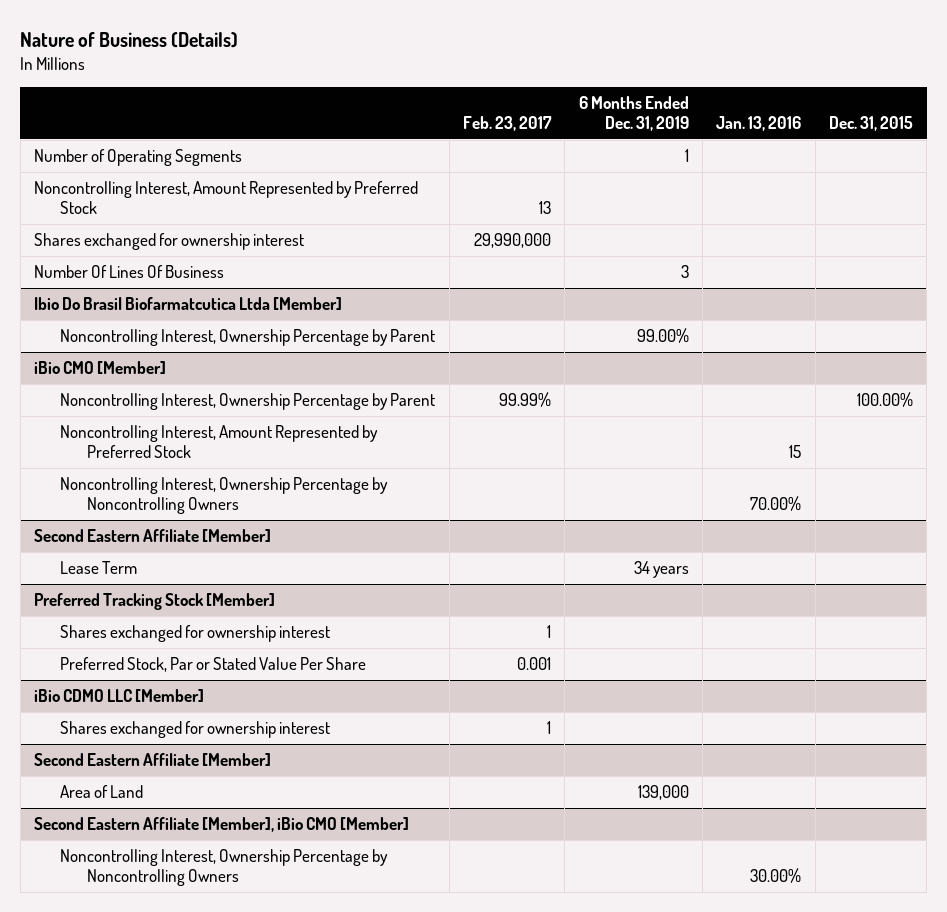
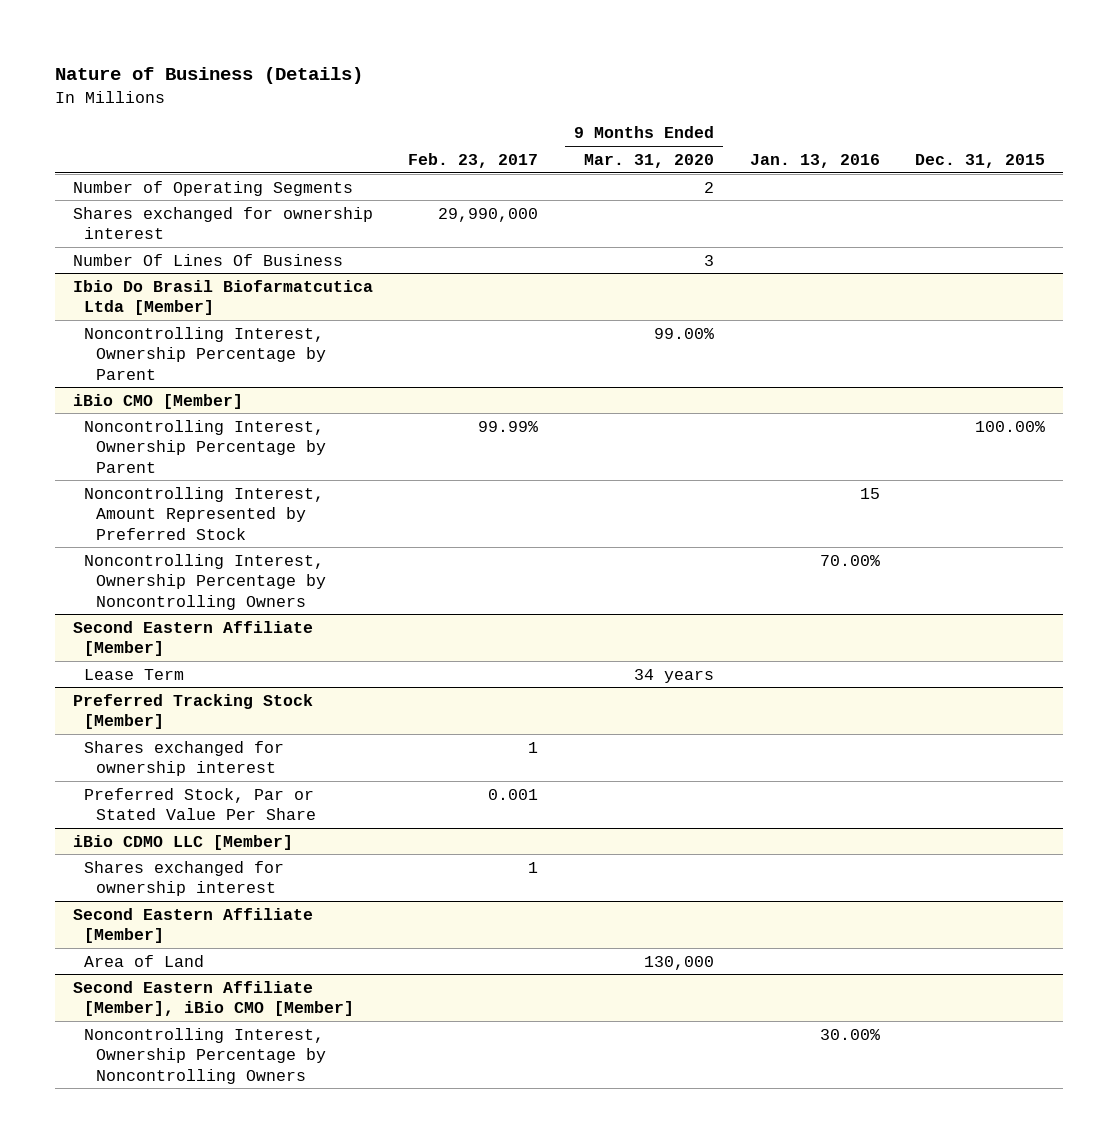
- | Feb. 23, 2017 | 6 Months Ended Dec. 31, 2019 | Jan. 13, 2016 | Dec. 31, 2015
+ | Feb. 23, 2017 | 9 Months Ended Mar. 31, 2020 | Jan. 13, 2016 | Dec. 31, 2015
- Noncontrolling Interest, Amount Represented by Preferred Stock | 13 | | |

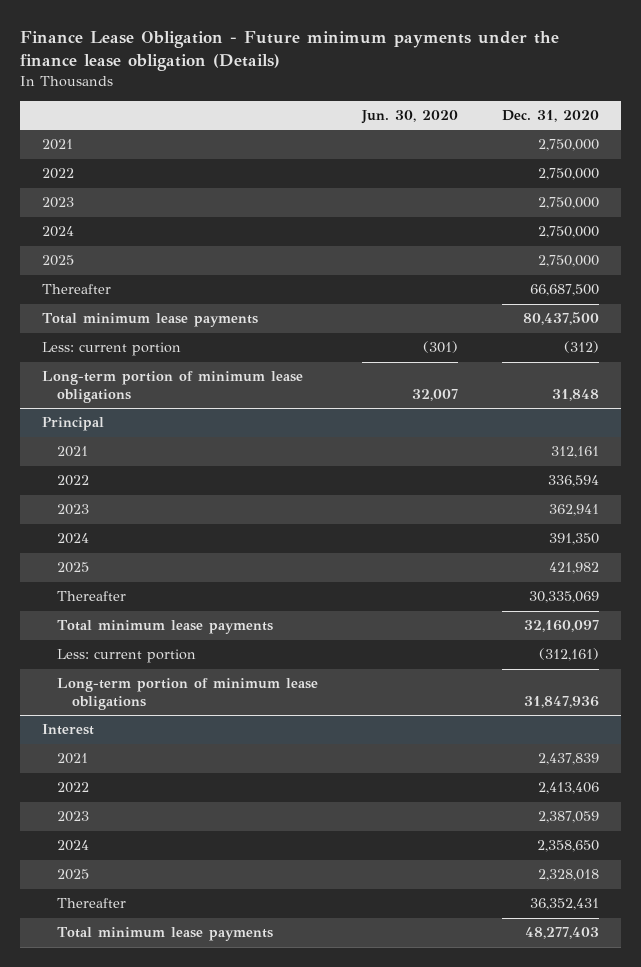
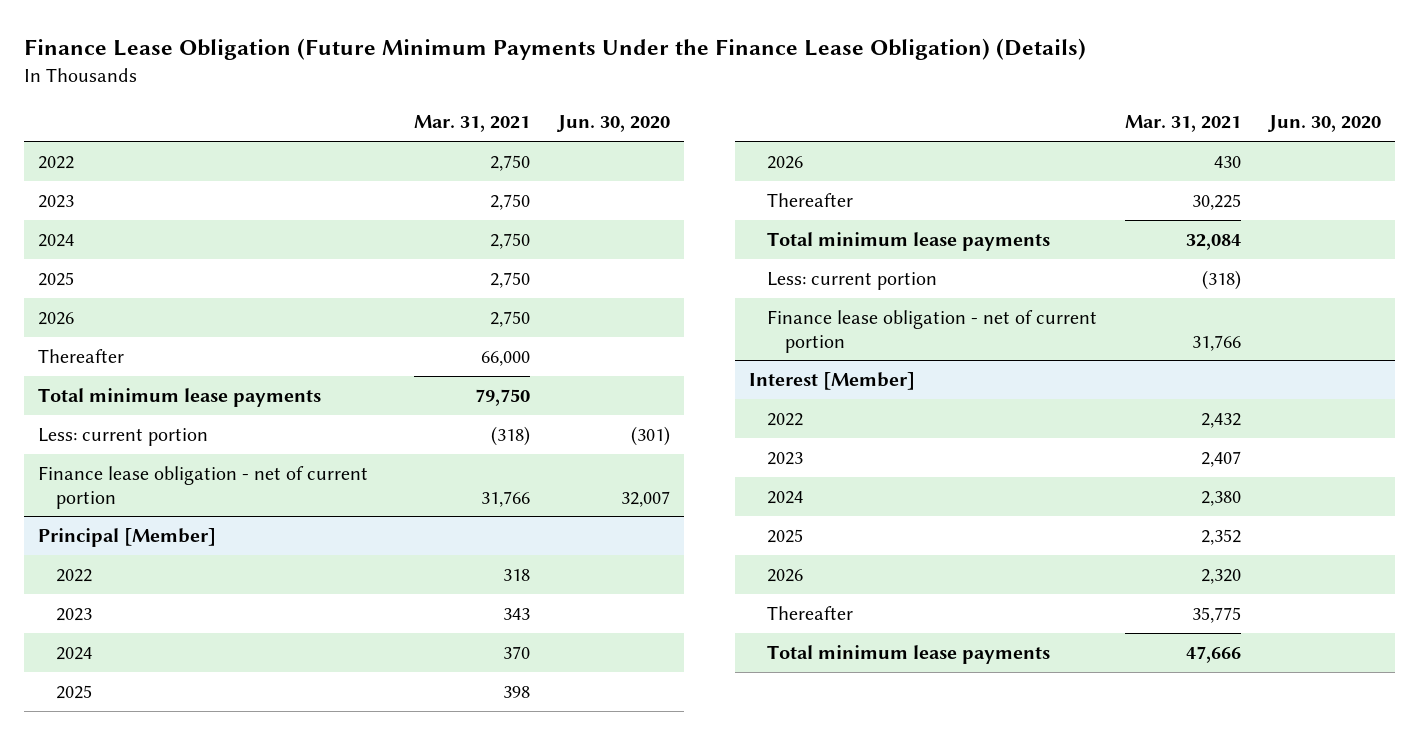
- Finance Lease Obligation - Future minimum payments under the finance lease obligation (Details)
+ Finance Lease Obligation (Future Minimum Payments Under the Finance Lease Obligation) (Details)
- | Jun. 30, 2020 | Dec. 31, 2020
+ | Mar. 31, 2021 | Jun. 30, 2020
- 2021 | | 2,750,000
+ 2026 | 2,750 |
- Long-term portion of minimum lease obligations | 32,007 | 31,848
- Principal
- 2021 | | 312,161
+ Finance lease obligation - net of current portion | 31,766 | 32,007
+ Principal [Member]
+ 2026 | 430 |
- Long-term portion of minimum lease obligations | | 31,847,936
- Interest
- 2021 | | 2,437,839
+ Finance lease obligation - net of current portion | 31,766 |
+ Interest [Member]
+ 2026 | 2,320 |

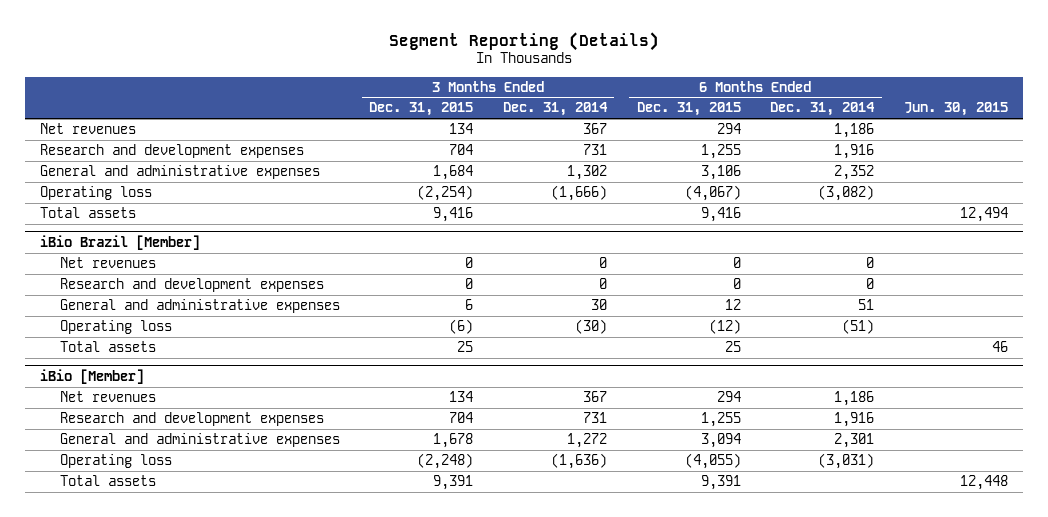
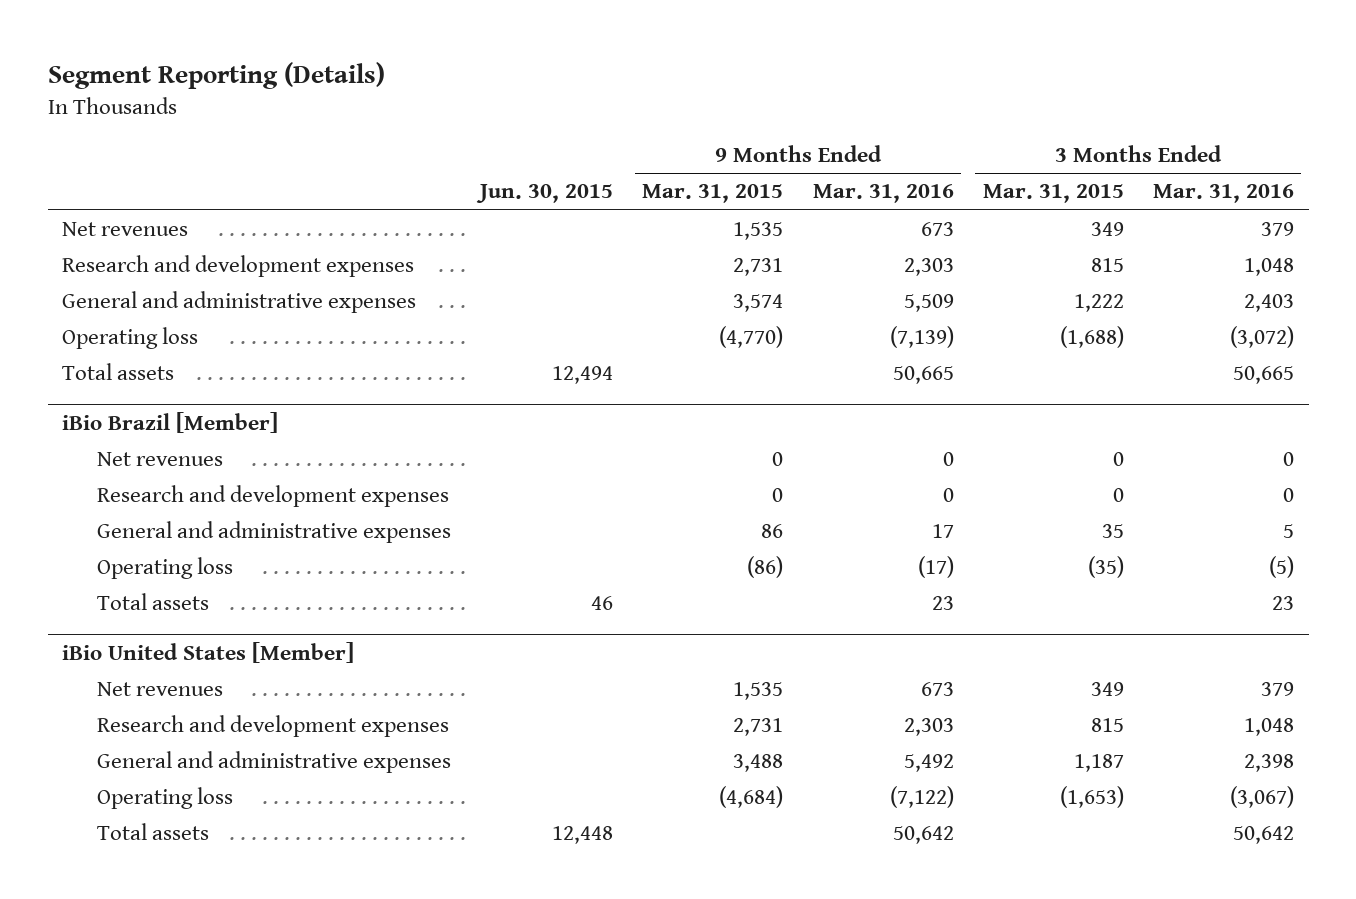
- | 3 Months Ended Dec. 31, 2015 | 3 Months Ended Dec. 31, 2014 | 6 Months Ended Dec. 31, 2015 | 6 Months Ended Dec. 31, 2014 | Jun. 30, 2015
+ | Jun. 30, 2015 | 9 Months Ended Mar. 31, 2015 | 9 Months Ended Mar. 31, 2016 | 3 Months Ended Mar. 31, 2015 | 3 Months Ended Mar. 31, 2016
- iBio [Member]
+ iBio United States [Member]

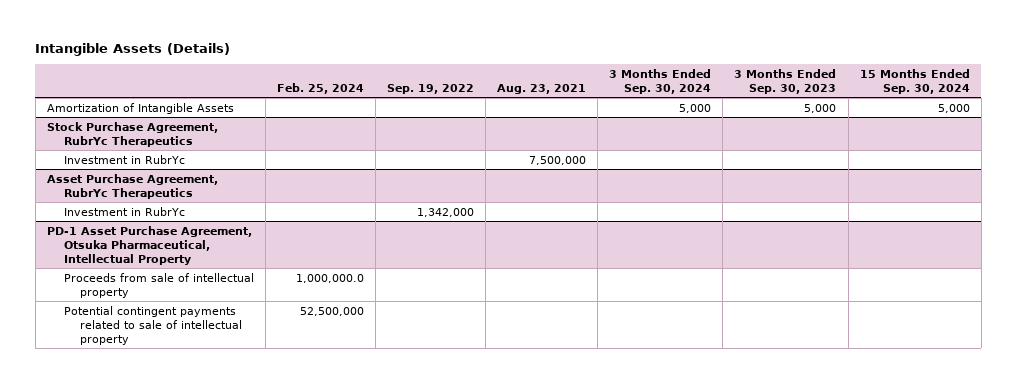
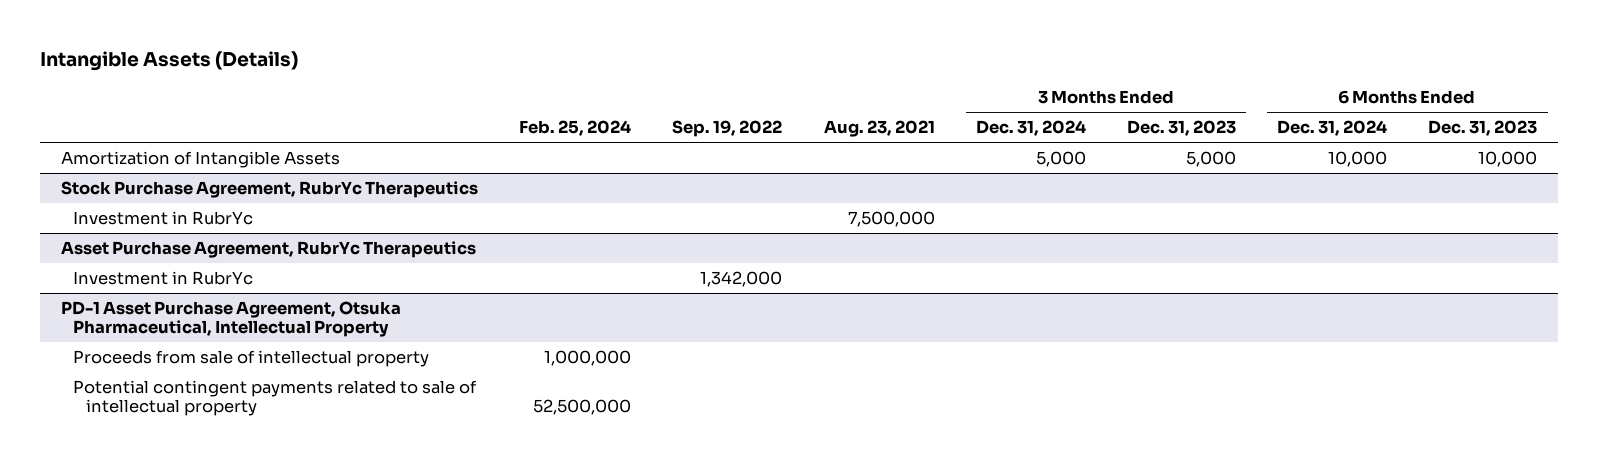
- | Feb. 25, 2024 | Sep. 19, 2022 | Aug. 23, 2021 | 3 Months Ended Sep. 30, 2024 | 3 Months Ended Sep. 30, 2023 | 15 Months Ended Sep. 30, 2024
+ | Feb. 25, 2024 | Sep. 19, 2022 | Aug. 23, 2021 | 3 Months Ended Dec. 31, 2024 | 3 Months Ended Dec. 31, 2023 | 6 Months Ended Dec. 31, 2024 | 6 Months Ended Dec. 31, 2023
@ PD-1 Asset Purchase Agreement, Otsuka Pharmaceutical, Intellectual Property
- Proceeds from sale of intellectual property | 1,000,000.0 | | | | |
+ Proceeds from sale of intellectual property | 1,000,000 | | | | | |

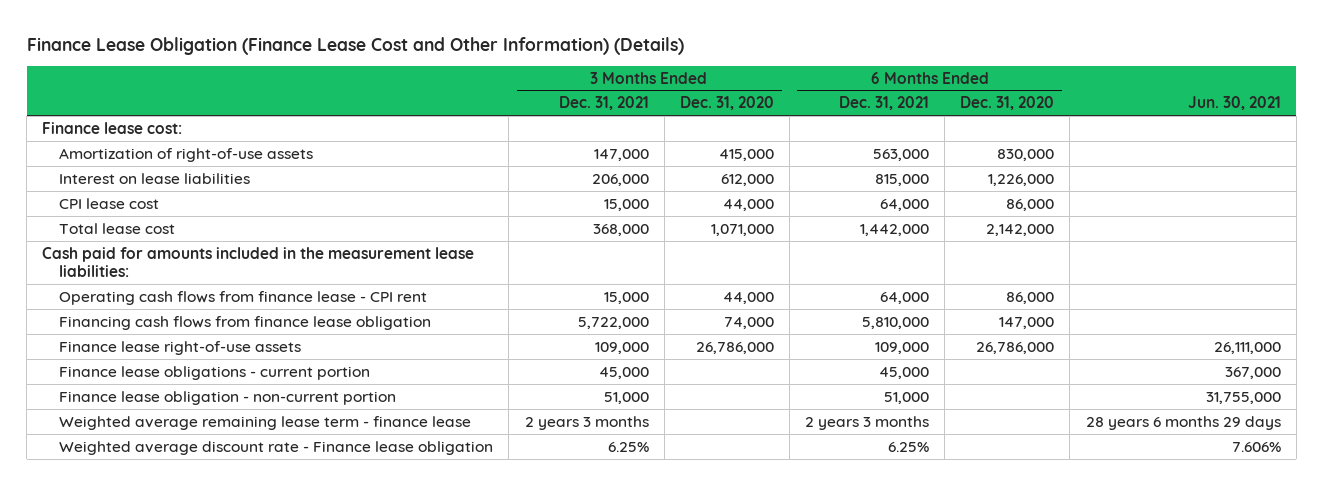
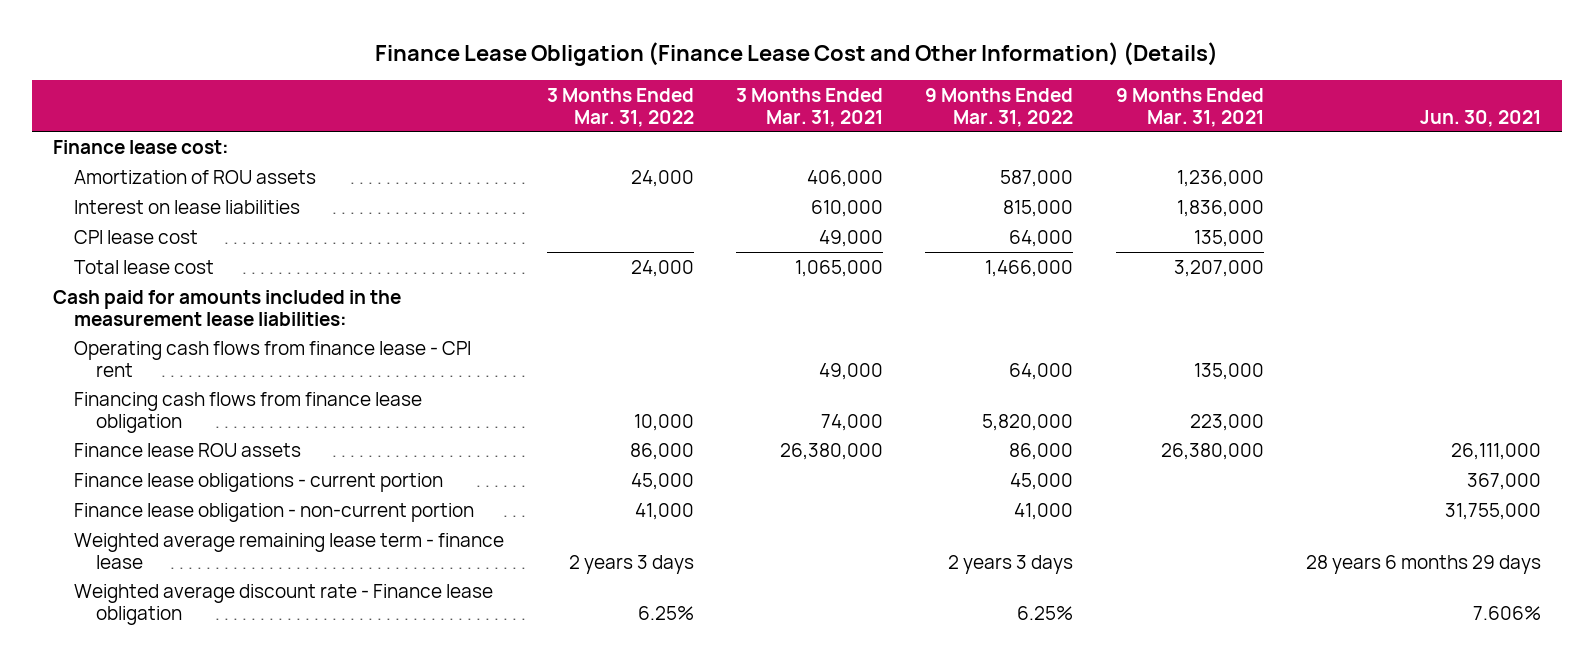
- | 3 Months Ended Dec. 31, 2021 | 3 Months Ended Dec. 31, 2020 | 6 Months Ended Dec. 31, 2021 | 6 Months Ended Dec. 31, 2020 | Jun. 30, 2021
+ | 3 Months Ended Mar. 31, 2022 | 3 Months Ended Mar. 31, 2021 | 9 Months Ended Mar. 31, 2022 | 9 Months Ended Mar. 31, 2021 | Jun. 30, 2021
- Amortization of right-of-use assets | 147,000 | 415,000 | 563,000 | 830,000 |
+ Amortization of ROU assets | 24,000 | 406,000 | 587,000 | 1,236,000 |
- Finance lease right-of-use assets | 109,000 | 26,786,000 | 109,000 | 26,786,000 | 26,111,000
+ Finance lease ROU assets | 86,000 | 26,380,000 | 86,000 | 26,380,000 | 26,111,000

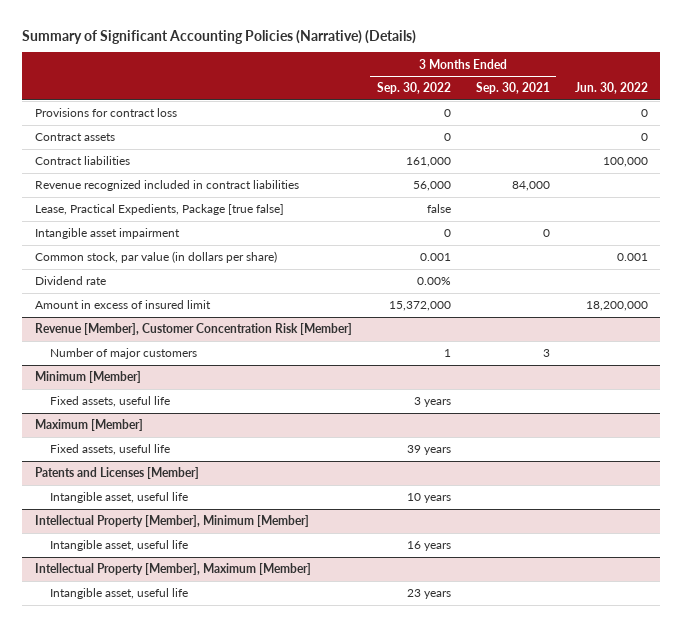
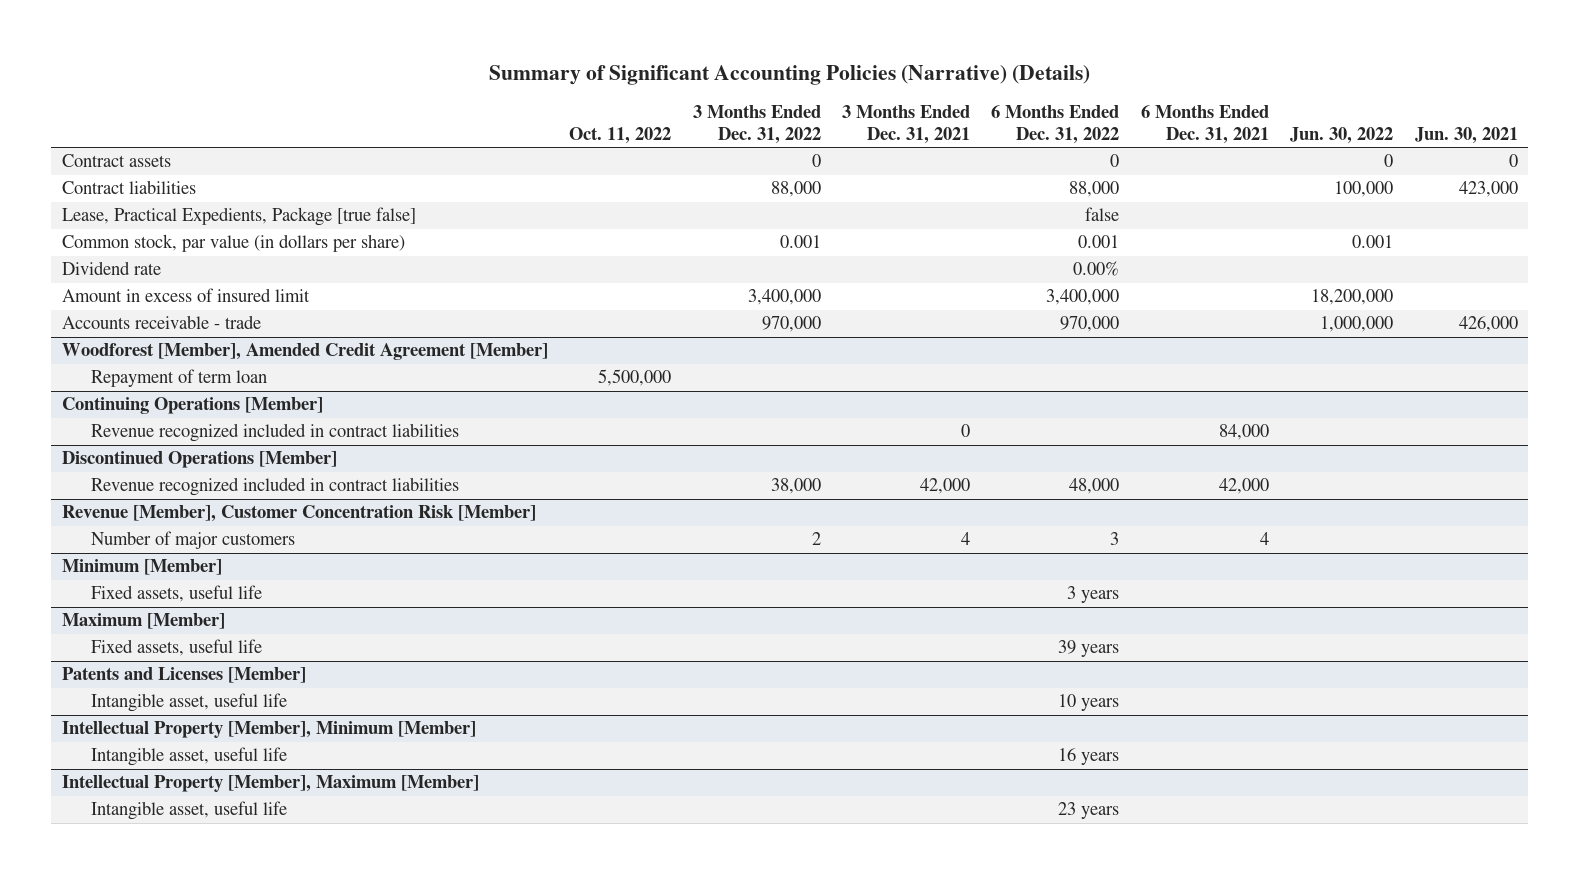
- | 3 Months Ended Sep. 30, 2022 | 3 Months Ended Sep. 30, 2021 | Jun. 30, 2022
+ | Oct. 11, 2022 | 3 Months Ended Dec. 31, 2022 | 3 Months Ended Dec. 31, 2021 | 6 Months Ended Dec. 31, 2022 | 6 Months Ended Dec. 31, 2021 | Jun. 30, 2022 | Jun. 30, 2021
- Provisions for contract loss | 0 | | 0
- Revenue recognized included in contract liabilities | 56,000 | 84,000 |
- Intangible asset impairment | 0 | 0 |
+ Accounts receivable - trade | | 970,000 | | 970,000 | | 1,000,000 | 426,000
+ Woodforest [Member], Amended Credit Agreement [Member]
+ Repayment of term loan | 5,500,000 | | | | | |
+ Continuing Operations [Member]
+ Revenue recognized included in contract liabilities | | | 0 | | 84,000 | |
+ Discontinued Operations [Member]
+ Revenue recognized included in contract liabilities | | 38,000 | 42,000 | 48,000 | 42,000 | |

